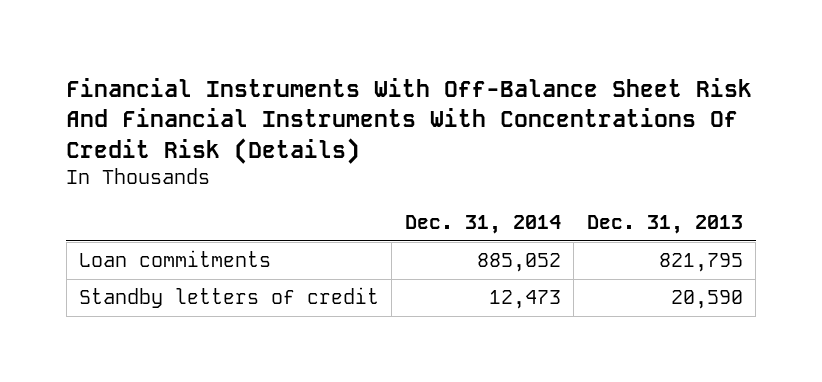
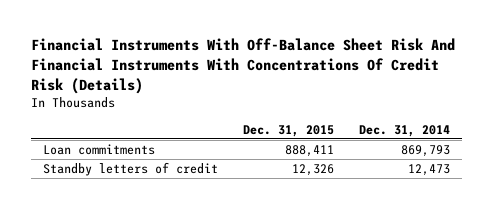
- | Dec. 31, 2014 | Dec. 31, 2013
+ | Dec. 31, 2015 | Dec. 31, 2014
- Loan commitments | 885,052 | 821,795
+ Loan commitments | 888,411 | 869,793

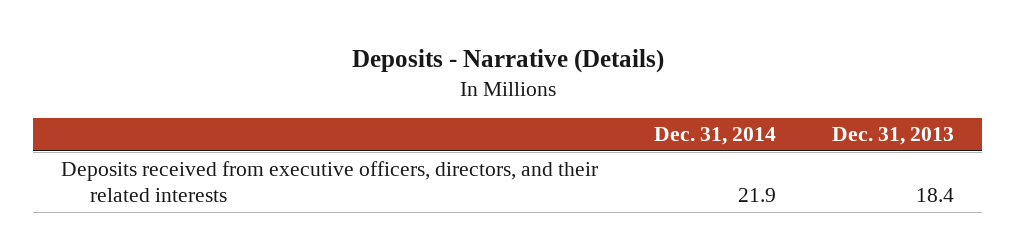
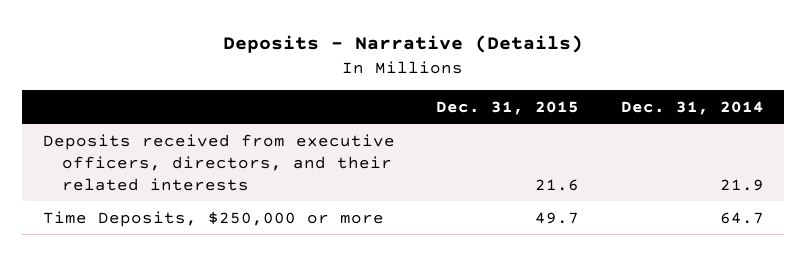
- | Dec. 31, 2014 | Dec. 31, 2013
+ | Dec. 31, 2015 | Dec. 31, 2014
+ Time Deposits, $250,000 or more | 49.7 | 64.7

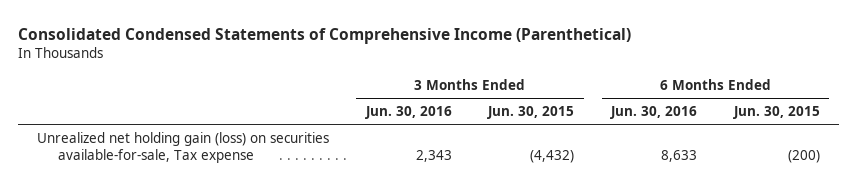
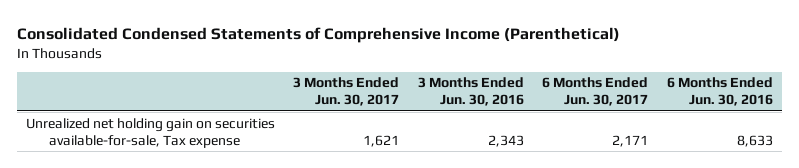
- | 3 Months Ended Jun. 30, 2016 | 3 Months Ended Jun. 30, 2015 | 6 Months Ended Jun. 30, 2016 | 6 Months Ended Jun. 30, 2015
+ | 3 Months Ended Jun. 30, 2017 | 3 Months Ended Jun. 30, 2016 | 6 Months Ended Jun. 30, 2017 | 6 Months Ended Jun. 30, 2016
- Unrealized net holding gain (loss) on securities available-for-sale, Tax expense | 2,343 | (4,432) | 8,633 | (200)
+ Unrealized net holding gain on securities available-for-sale, Tax expense | 1,621 | 2,343 | 2,171 | 8,633

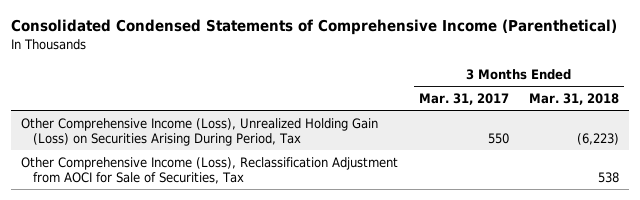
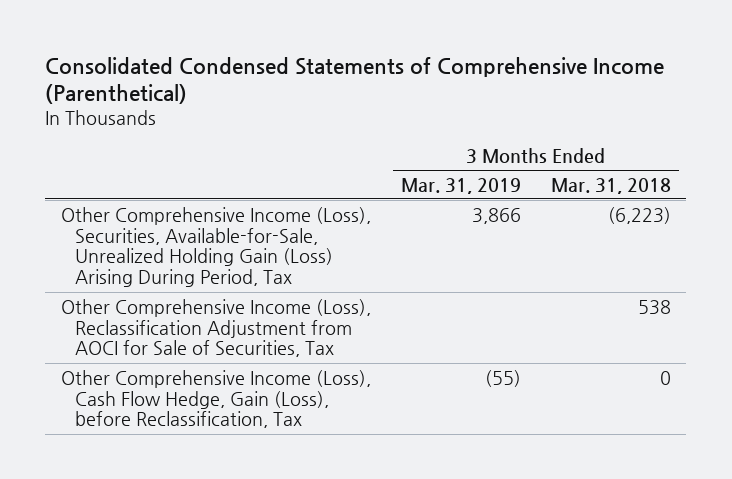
- | 3 Months Ended Mar. 31, 2017 | 3 Months Ended Mar. 31, 2018
+ | 3 Months Ended Mar. 31, 2019 | 3 Months Ended Mar. 31, 2018
- Other Comprehensive Income (Loss), Unrealized Holding Gain (Loss) on Securities Arising During Period, Tax | 550 | (6,223)
+ Other Comprehensive Income (Loss), Securities, Available-for-Sale, Unrealized Holding Gain (Loss) Arising During Period, Tax | 3,866 | (6,223)
+ Other Comprehensive Income (Loss), Cash Flow Hedge, Gain (Loss), before Reclassification, Tax | (55) | 0

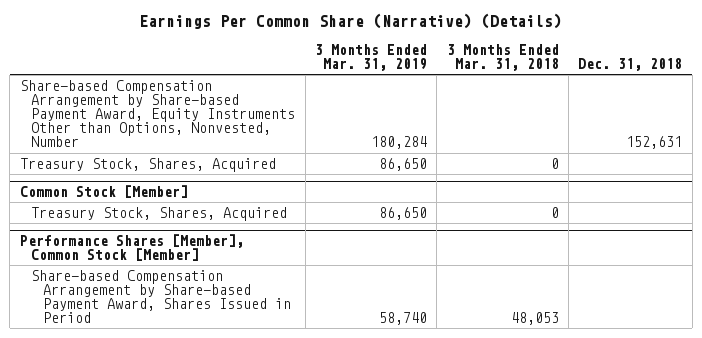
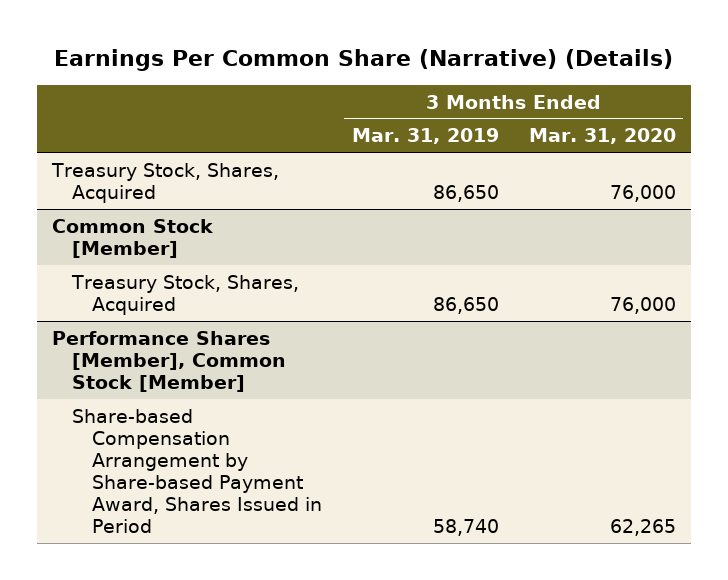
- | 3 Months Ended Mar. 31, 2019 | 3 Months Ended Mar. 31, 2018 | Dec. 31, 2018
+ | 3 Months Ended Mar. 31, 2019 | 3 Months Ended Mar. 31, 2020
- Share-based Compensation Arrangement by Share-based Payment Award, Equity Instruments Other than Options, Nonvested, Number | 180,284 | | 152,631

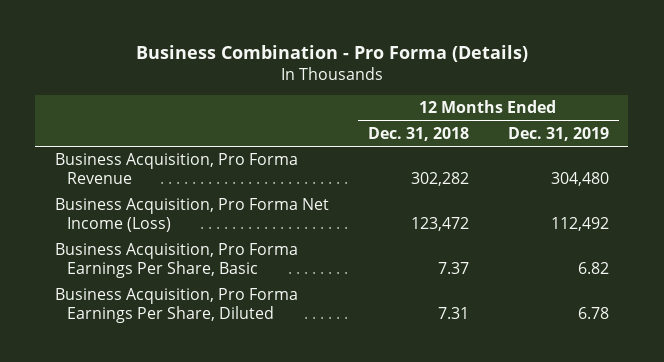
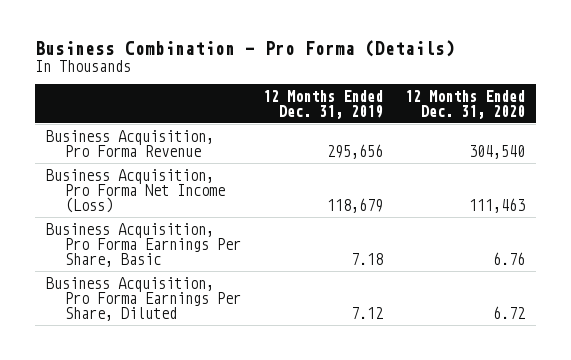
- | 12 Months Ended Dec. 31, 2018 | 12 Months Ended Dec. 31, 2019
+ | 12 Months Ended Dec. 31, 2019 | 12 Months Ended Dec. 31, 2020
- Business Acquisition, Pro Forma Revenue | 302,282 | 304,480
- Business Acquisition, Pro Forma Net Income (Loss) | 123,472 | 112,492
- Business Acquisition, Pro Forma Earnings Per Share, Basic | 7.37 | 6.82
- Business Acquisition, Pro Forma Earnings Per Share, Diluted | 7.31 | 6.78
+ Business Acquisition, Pro Forma Revenue | 295,656 | 304,540
+ Business Acquisition, Pro Forma Net Income (Loss) | 118,679 | 111,463
+ Business Acquisition, Pro Forma Earnings Per Share, Basic | 7.18 | 6.76
+ Business Acquisition, Pro Forma Earnings Per Share, Diluted | 7.12 | 6.72

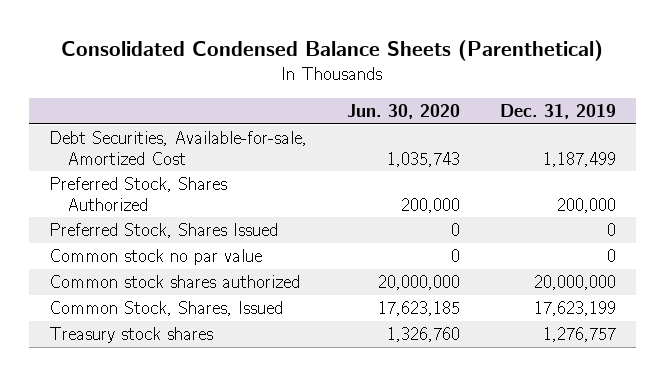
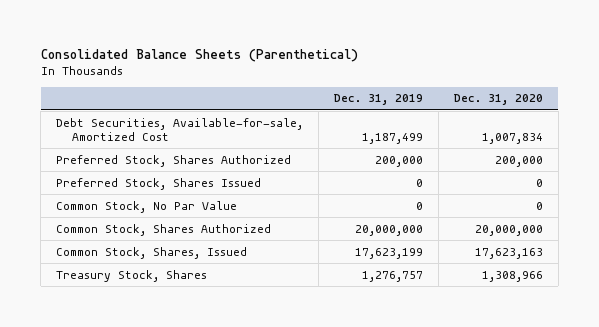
- Consolidated Condensed Balance Sheets (Parenthetical)
+ Consolidated Balance Sheets (Parenthetical)
- | Jun. 30, 2020 | Dec. 31, 2019
+ | Dec. 31, 2019 | Dec. 31, 2020
- Common stock no par value | 0 | 0
- Common stock shares authorized | 20,000,000 | 20,000,000
+ Common Stock, No Par Value | 0 | 0
+ Common Stock, Shares Authorized | 20,000,000 | 20,000,000
- Treasury stock shares | 1,326,760 | 1,276,757
+ Treasury Stock, Shares | 1,276,757 | 1,308,966

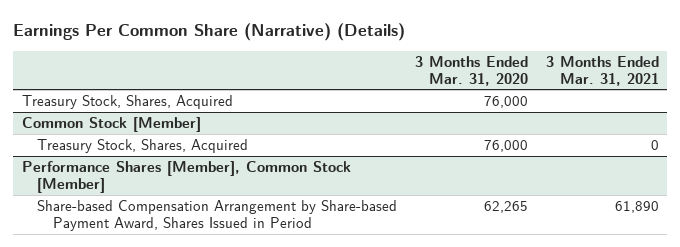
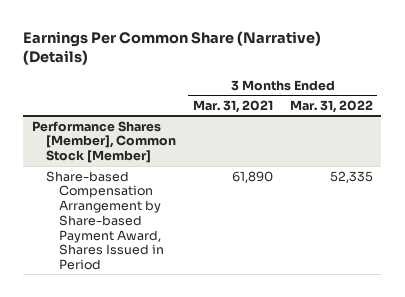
- | 3 Months Ended Mar. 31, 2020 | 3 Months Ended Mar. 31, 2021
+ | 3 Months Ended Mar. 31, 2021 | 3 Months Ended Mar. 31, 2022
- Treasury Stock, Shares, Acquired | 76,000 |
- Common Stock [Member]
- Treasury Stock, Shares, Acquired | 76,000 | 0

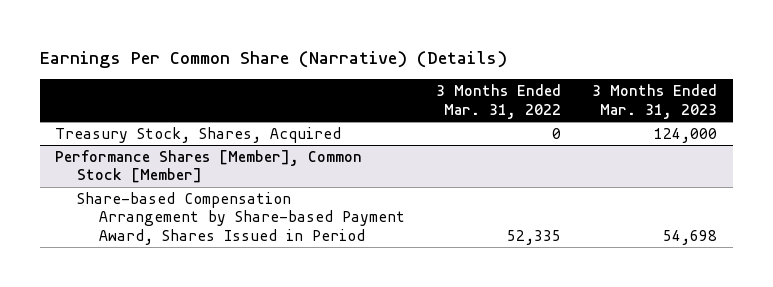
- | 3 Months Ended Mar. 31, 2021 | 3 Months Ended Mar. 31, 2022
+ | 3 Months Ended Mar. 31, 2022 | 3 Months Ended Mar. 31, 2023
+ Treasury Stock, Shares, Acquired | 0 | 124,000

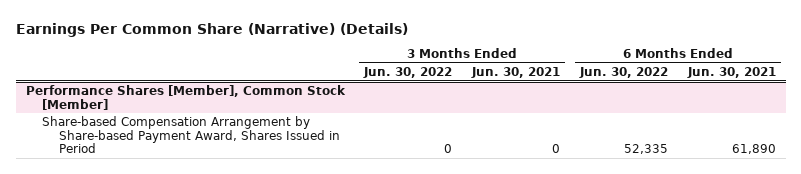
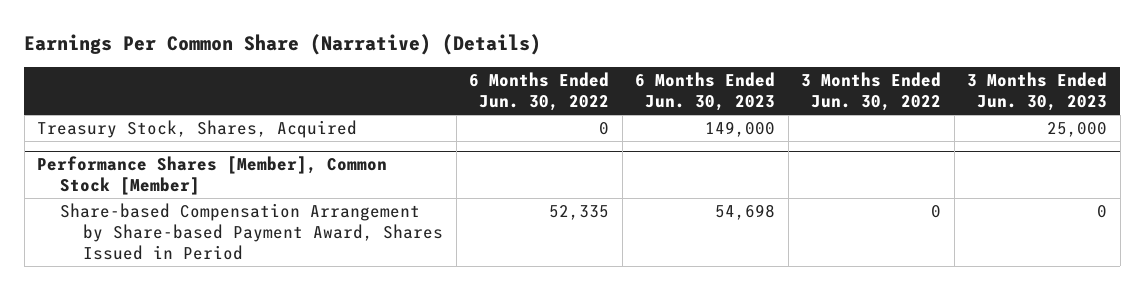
- | 3 Months Ended Jun. 30, 2022 | 3 Months Ended Jun. 30, 2021 | 6 Months Ended Jun. 30, 2022 | 6 Months Ended Jun. 30, 2021
+ | 6 Months Ended Jun. 30, 2022 | 6 Months Ended Jun. 30, 2023 | 3 Months Ended Jun. 30, 2022 | 3 Months Ended Jun. 30, 2023
+ Treasury Stock, Shares, Acquired | 0 | 149,000 | | 25,000

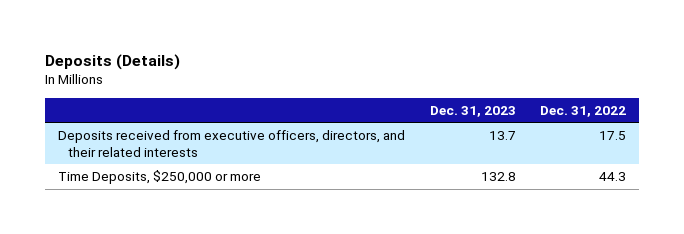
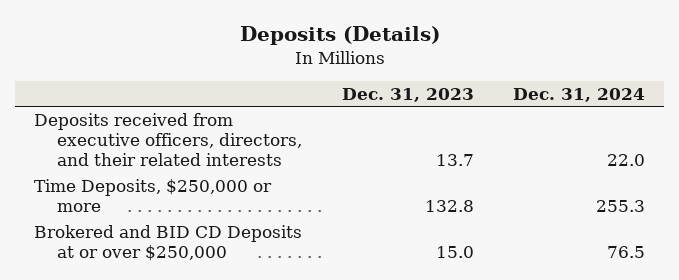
- | Dec. 31, 2023 | Dec. 31, 2022
+ | Dec. 31, 2023 | Dec. 31, 2024
+ Brokered and BID CD Deposits at or over $250,000 | 15.0 | 76.5

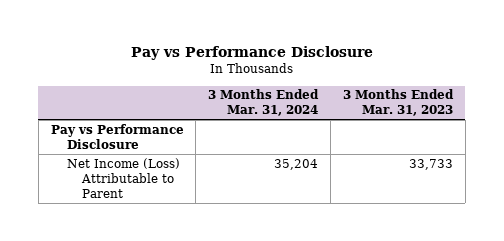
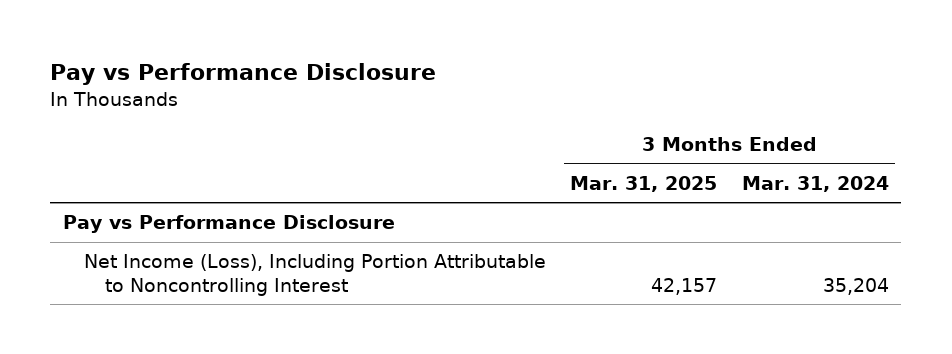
- | 3 Months Ended Mar. 31, 2024 | 3 Months Ended Mar. 31, 2023
+ | 3 Months Ended Mar. 31, 2025 | 3 Months Ended Mar. 31, 2024
- Net Income (Loss) Attributable to Parent | 35,204 | 33,733
+ Net Income (Loss), Including Portion Attributable to Noncontrolling Interest | 42,157 | 35,204

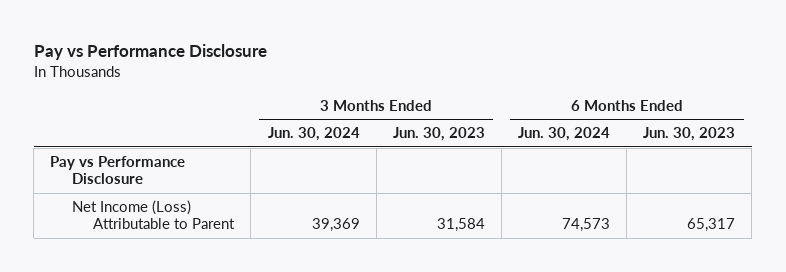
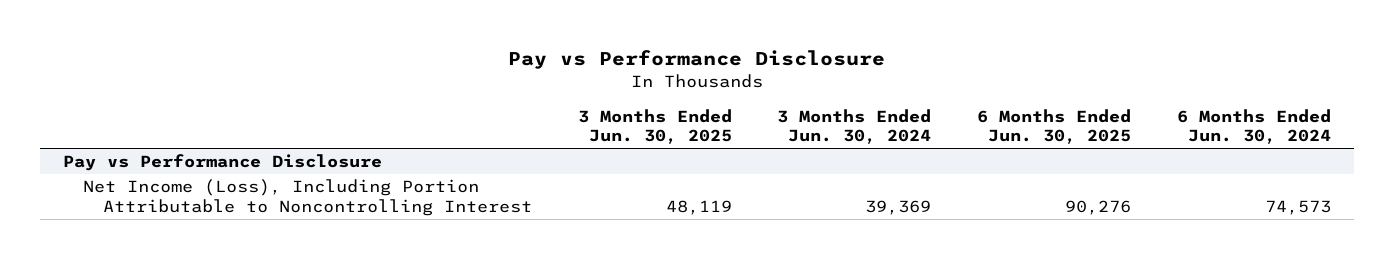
- | 3 Months Ended Jun. 30, 2024 | 3 Months Ended Jun. 30, 2023 | 6 Months Ended Jun. 30, 2024 | 6 Months Ended Jun. 30, 2023
+ | 3 Months Ended Jun. 30, 2025 | 3 Months Ended Jun. 30, 2024 | 6 Months Ended Jun. 30, 2025 | 6 Months Ended Jun. 30, 2024
- Net Income (Loss) Attributable to Parent | 39,369 | 31,584 | 74,573 | 65,317
+ Net Income (Loss), Including Portion Attributable to Noncontrolling Interest | 48,119 | 39,369 | 90,276 | 74,573

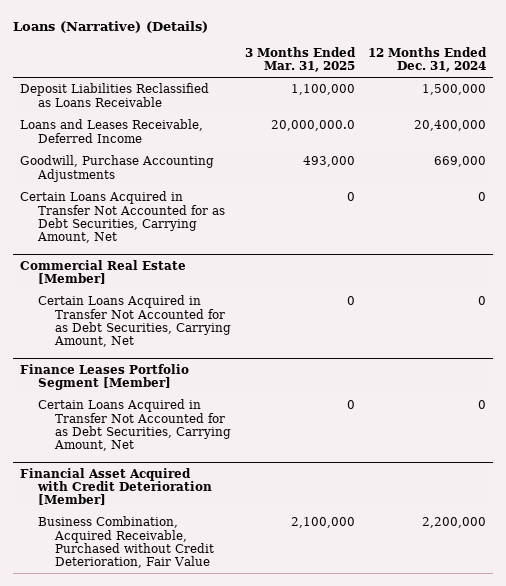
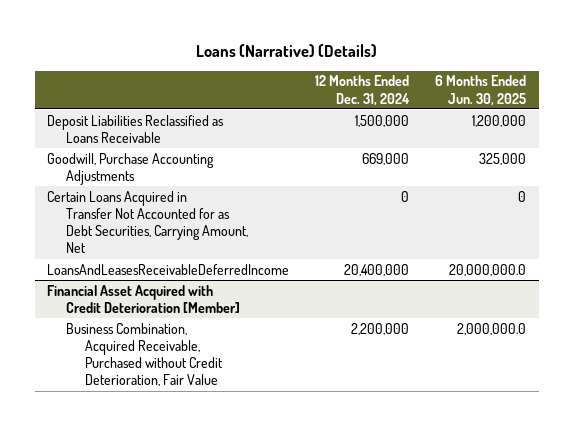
- | 3 Months Ended Mar. 31, 2025 | 12 Months Ended Dec. 31, 2024
+ | 12 Months Ended Dec. 31, 2024 | 6 Months Ended Jun. 30, 2025
- Loans and Leases Receivable, Deferred Income | 20,000,000.0 | 20,400,000
- Commercial Real Estate [Member]
- Certain Loans Acquired in Transfer Not Accounted for as Debt Securities, Carrying Amount, Net | 0 | 0
- Finance Leases Portfolio Segment [Member]
- Certain Loans Acquired in Transfer Not Accounted for as Debt Securities, Carrying Amount, Net | 0 | 0
+ LoansAndLeasesReceivableDeferredIncome | 20,400,000 | 20,000,000.0

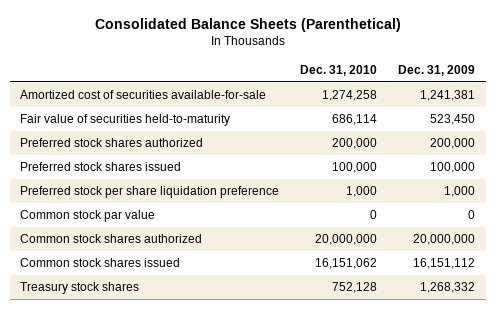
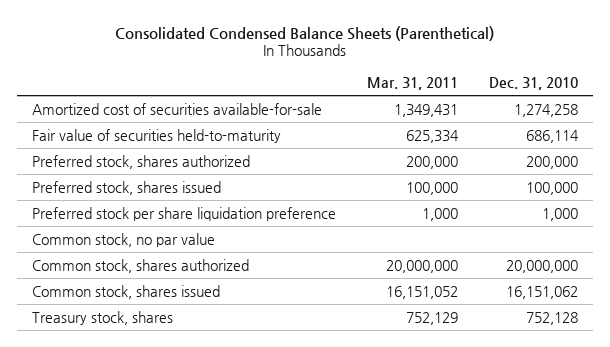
- Consolidated Balance Sheets (Parenthetical)
+ Consolidated Condensed Balance Sheets (Parenthetical)
- | Dec. 31, 2010 | Dec. 31, 2009
+ | Mar. 31, 2011 | Dec. 31, 2010
- Preferred stock shares authorized | 200,000 | 200,000
- Preferred stock shares issued | 100,000 | 100,000
+ Preferred stock, shares authorized | 200,000 | 200,000
+ Preferred stock, shares issued | 100,000 | 100,000
- Common stock par value | 0 | 0
- Common stock shares authorized | 20,000,000 | 20,000,000
- Common stock shares issued | 16,151,062 | 16,151,112
- Treasury stock shares | 752,128 | 1,268,332
+ Common stock, no par value
+ Common stock, shares authorized | 20,000,000 | 20,000,000
+ Common stock, shares issued | 16,151,052 | 16,151,062
+ Treasury stock, shares | 752,129 | 752,128

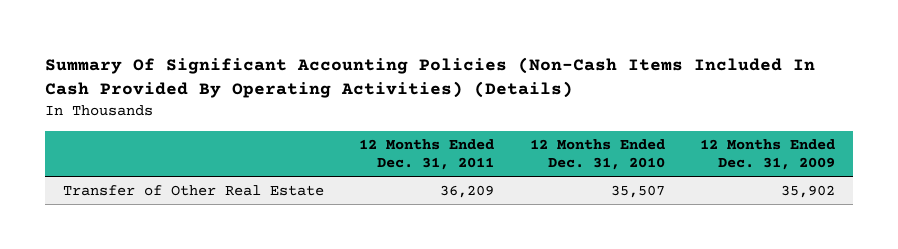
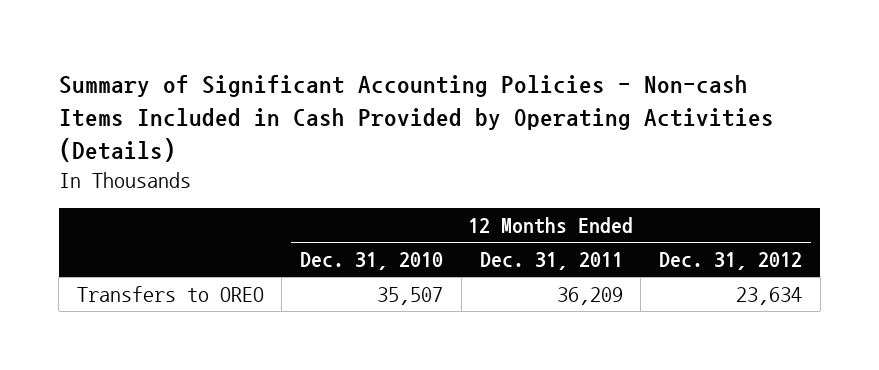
- Summary Of Significant Accounting Policies (Non-Cash Items Included In Cash Provided By Operating Activities) (Details)
+ Summary of Significant Accounting Policies - Non-cash Items Included in Cash Provided by Operating Activities (Details)
- | 12 Months Ended Dec. 31, 2011 | 12 Months Ended Dec. 31, 2010 | 12 Months Ended Dec. 31, 2009
+ | 12 Months Ended Dec. 31, 2010 | 12 Months Ended Dec. 31, 2011 | 12 Months Ended Dec. 31, 2012
- Transfer of Other Real Estate | 36,209 | 35,507 | 35,902
+ Transfers to OREO | 35,507 | 36,209 | 23,634

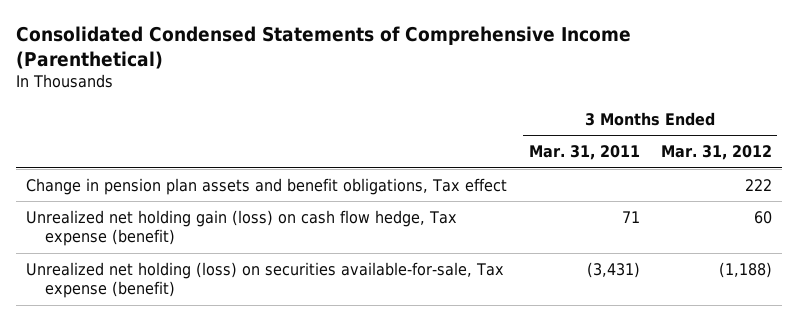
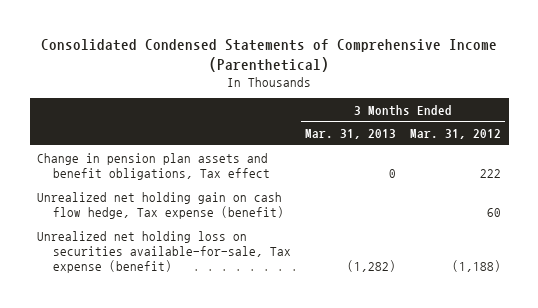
- | 3 Months Ended Mar. 31, 2011 | 3 Months Ended Mar. 31, 2012
+ | 3 Months Ended Mar. 31, 2013 | 3 Months Ended Mar. 31, 2012
- Unrealized net holding gain (loss) on cash flow hedge, Tax expense (benefit) | 71 | 60
- Unrealized net holding (loss) on securities available-for-sale, Tax expense (benefit) | (3,431) | (1,188)
+ Unrealized net holding gain on cash flow hedge, Tax expense (benefit) | | 60
+ Unrealized net holding loss on securities available-for-sale, Tax expense (benefit) | (1,282) | (1,188)

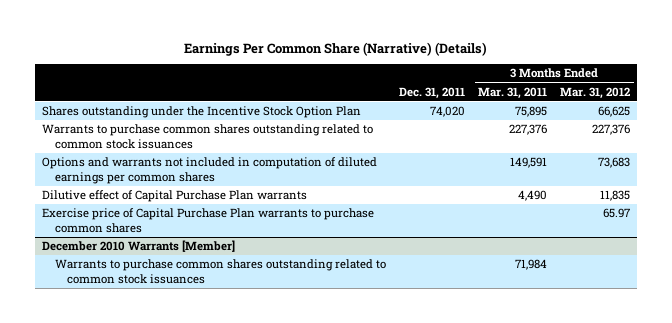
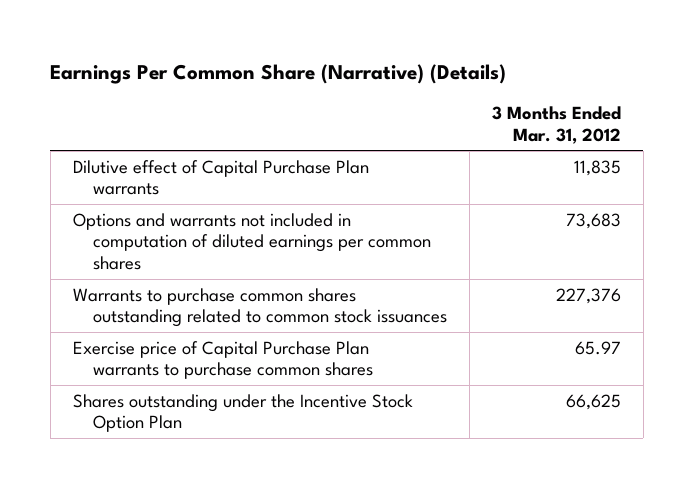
- | Dec. 31, 2011 | 3 Months Ended Mar. 31, 2011 | 3 Months Ended Mar. 31, 2012
+ | 3 Months Ended Mar. 31, 2012
moved down: Options and warrants not included in computation of diluted earnings per common shares | 73,683
moved down: Warrants to purchase common shares outstanding related to common stock issuances | 227,376
- December 2010 Warrants [Member]
- Warrants to purchase common shares outstanding related to common stock issuances | | 71,984 |
moved down: Shares outstanding under the Incentive Stock Option Plan | 66,625

